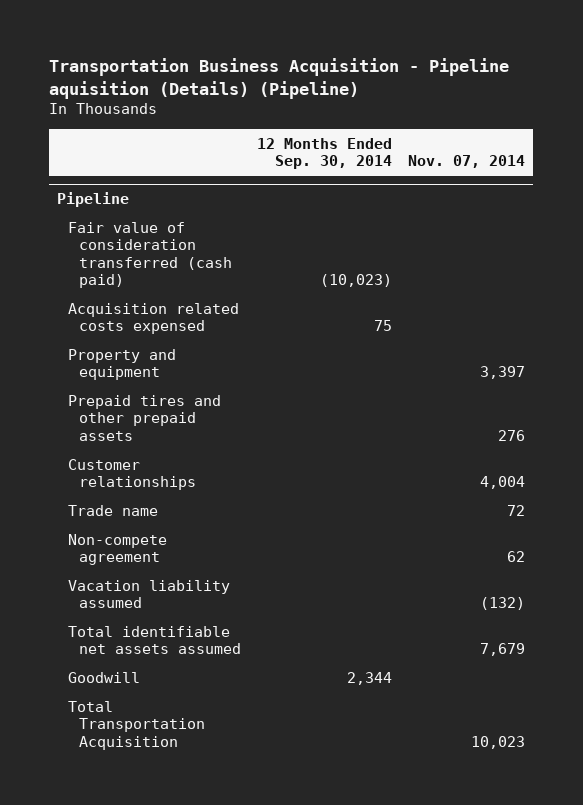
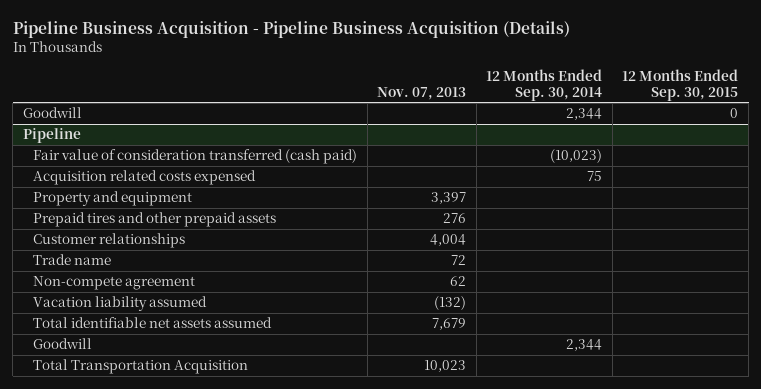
- Transportation Business Acquisition - Pipeline aquisition (Details) (Pipeline)
+ Pipeline Business Acquisition - Pipeline Business Acquisition (Details)
- | 12 Months Ended Sep. 30, 2014 | Nov. 07, 2014
+ | Nov. 07, 2013 | 12 Months Ended Sep. 30, 2014 | 12 Months Ended Sep. 30, 2015
+ Goodwill | | 2,344 | 0

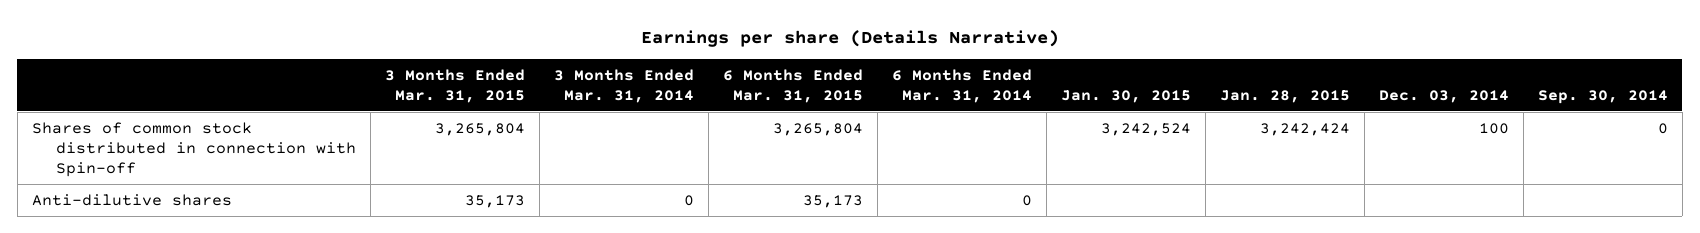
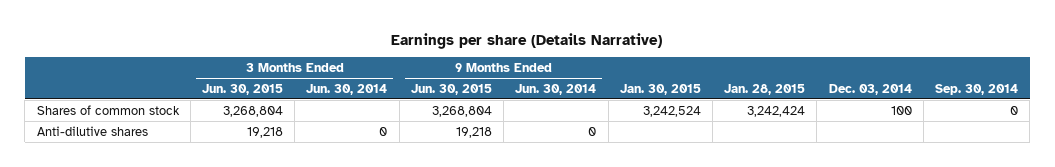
- | 3 Months Ended Mar. 31, 2015 | 3 Months Ended Mar. 31, 2014 | 6 Months Ended Mar. 31, 2015 | 6 Months Ended Mar. 31, 2014 | Jan. 30, 2015 | Jan. 28, 2015 | Dec. 03, 2014 | Sep. 30, 2014
+ | 3 Months Ended Jun. 30, 2015 | 3 Months Ended Jun. 30, 2014 | 9 Months Ended Jun. 30, 2015 | 9 Months Ended Jun. 30, 2014 | Jan. 30, 2015 | Jan. 28, 2015 | Dec. 03, 2014 | Sep. 30, 2014
- Shares of common stock distributed in connection with Spin-off | 3,265,804 | | 3,265,804 | | 3,242,524 | 3,242,424 | 100 | 0
+ Shares of common stock | 3,268,804 | | 3,268,804 | | 3,242,524 | 3,242,424 | 100 | 0

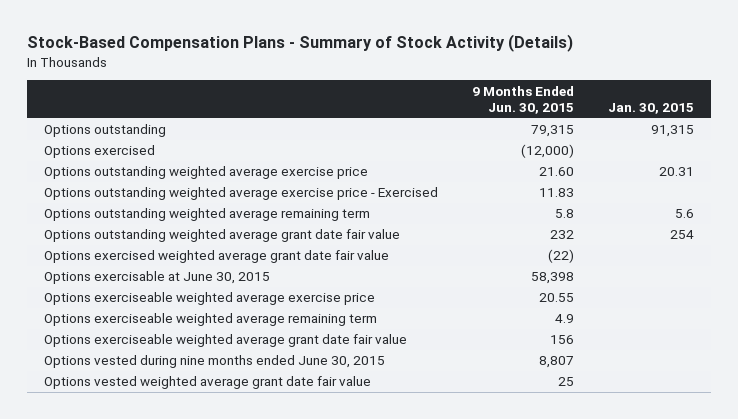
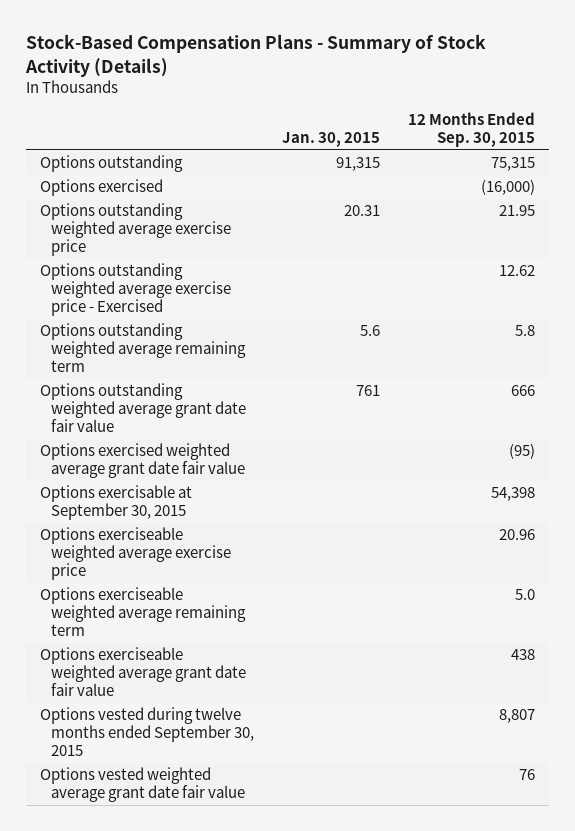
- | 9 Months Ended Jun. 30, 2015 | Jan. 30, 2015
+ | Jan. 30, 2015 | 12 Months Ended Sep. 30, 2015
- Options outstanding weighted average grant date fair value | 232 | 254
+ Options outstanding weighted average grant date fair value | 761 | 666
- Options exercisable at June 30, 2015 | 58,398 |
+ Options exercisable at September 30, 2015 | | 54,398
- Options vested during nine months ended June 30, 2015 | 8,807 |
+ Options vested during twelve months ended September 30, 2015 | | 8,807

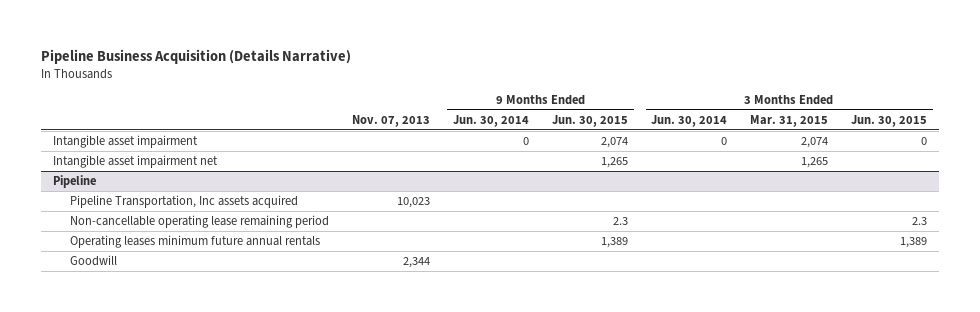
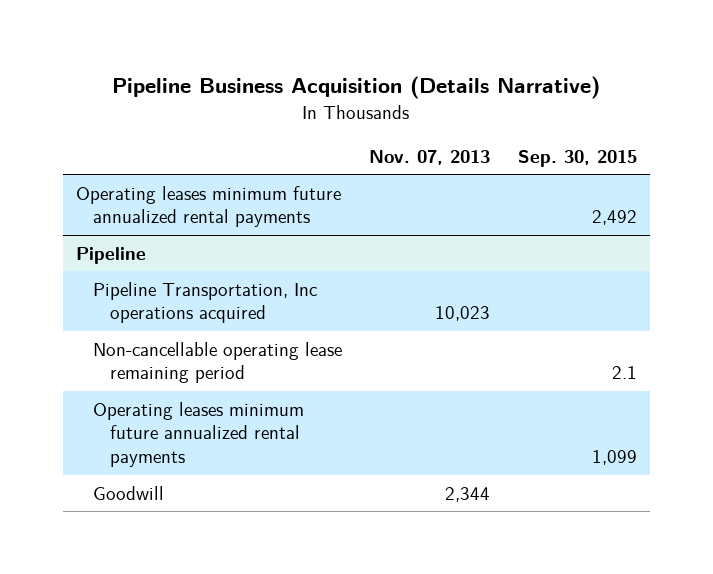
- | Nov. 07, 2013 | 9 Months Ended Jun. 30, 2014 | 9 Months Ended Jun. 30, 2015 | 3 Months Ended Jun. 30, 2014 | 3 Months Ended Mar. 31, 2015 | 3 Months Ended Jun. 30, 2015
+ | Nov. 07, 2013 | Sep. 30, 2015
- Intangible asset impairment | | 0 | 2,074 | 0 | 2,074 | 0
- Intangible asset impairment net | | | 1,265 | | 1,265 |
+ Operating leases minimum future annualized rental payments | | 2,492
@ Pipeline
- Pipeline Transportation, Inc assets acquired | 10,023 | | | | |
+ Pipeline Transportation, Inc operations acquired | 10,023 |
- Operating leases minimum future annual rentals | | | 1,389 | | | 1,389
+ Operating leases minimum future annualized rental payments | | 1,099

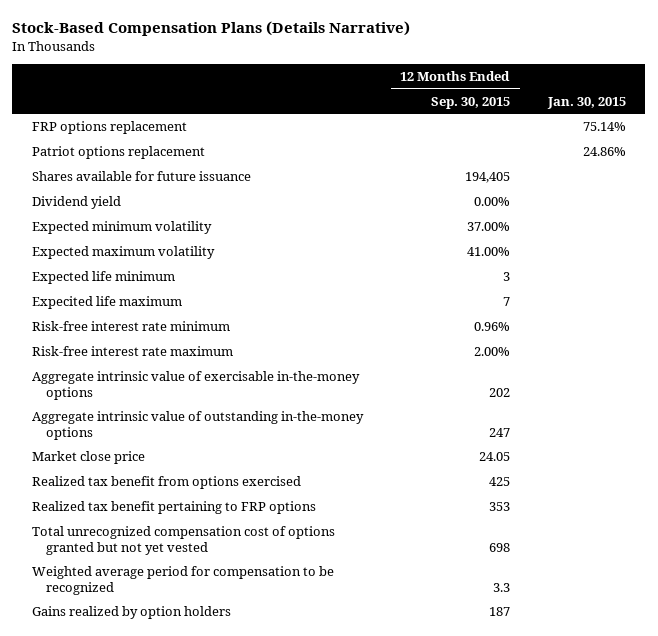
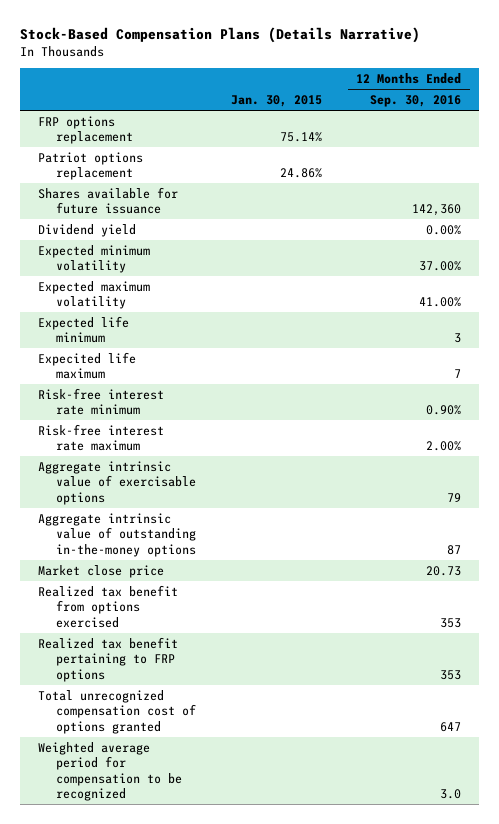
- | 12 Months Ended Sep. 30, 2015 | Jan. 30, 2015
+ | Jan. 30, 2015 | 12 Months Ended Sep. 30, 2016
- Aggregate intrinsic value of exercisable in-the-money options | 202 |
+ Aggregate intrinsic value of exercisable options | | 79
- Total unrecognized compensation cost of options granted but not yet vested | 698 |
+ Total unrecognized compensation cost of options granted | | 647
- Gains realized by option holders | 187 |

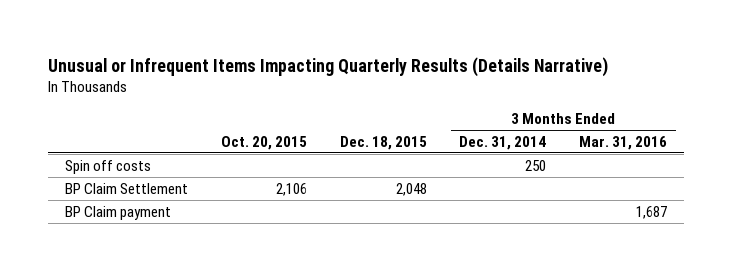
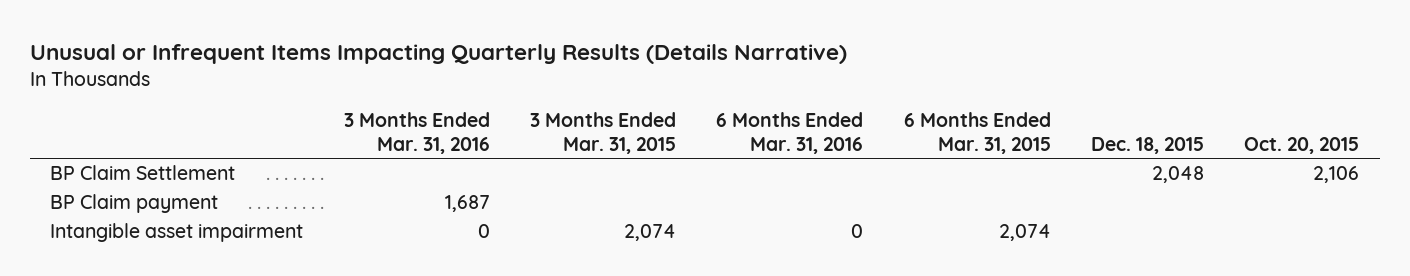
- | Oct. 20, 2015 | Dec. 18, 2015 | 3 Months Ended Dec. 31, 2014 | 3 Months Ended Mar. 31, 2016
+ | 3 Months Ended Mar. 31, 2016 | 3 Months Ended Mar. 31, 2015 | 6 Months Ended Mar. 31, 2016 | 6 Months Ended Mar. 31, 2015 | Dec. 18, 2015 | Oct. 20, 2015
- Spin off costs | | | 250 |
+ Intangible asset impairment | 0 | 2,074 | 0 | 2,074 | |

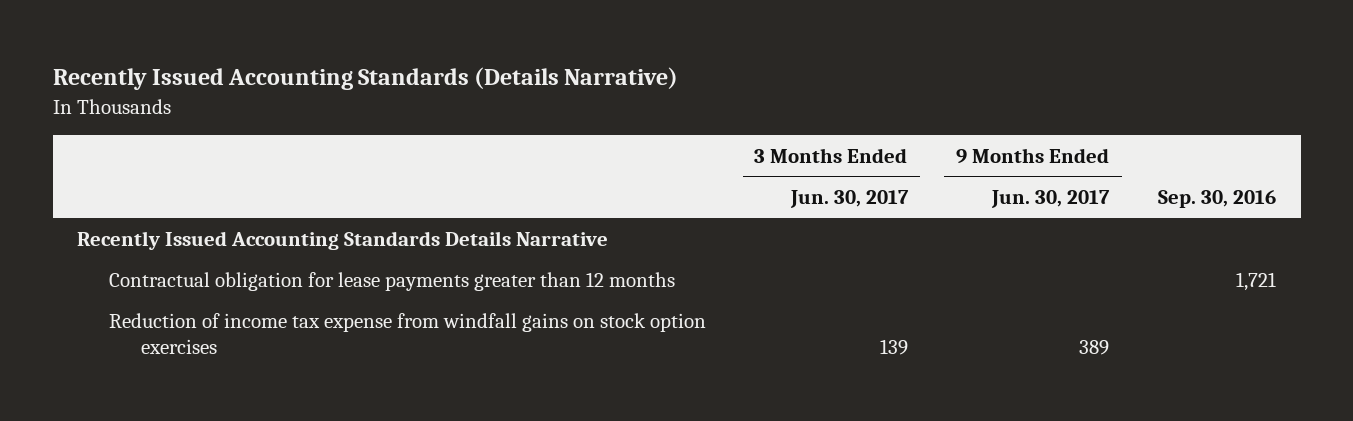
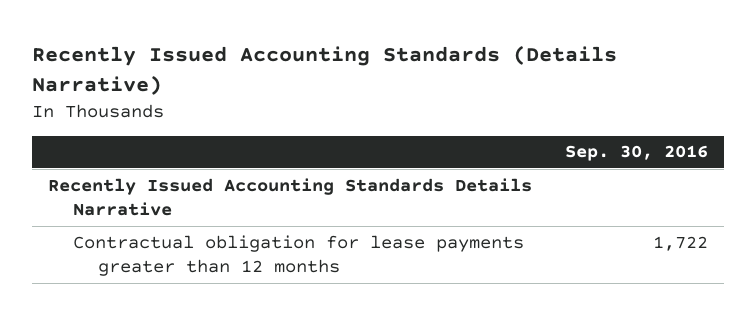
- | 3 Months Ended Jun. 30, 2017 | 9 Months Ended Jun. 30, 2017 | Sep. 30, 2016
+ | Sep. 30, 2016
- Contractual obligation for lease payments greater than 12 months | | | 1,721
- Reduction of income tax expense from windfall gains on stock option exercises | 139 | 389 |
+ Contractual obligation for lease payments greater than 12 months | 1,722

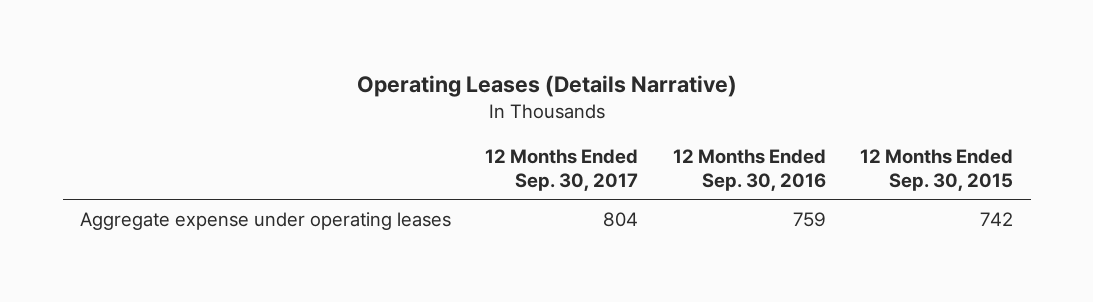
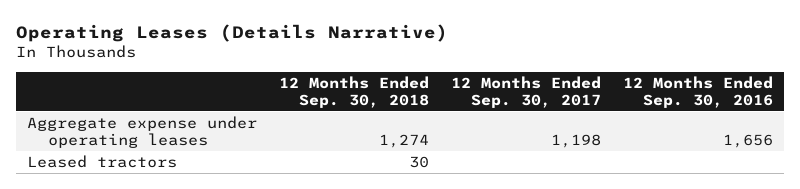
- | 12 Months Ended Sep. 30, 2017 | 12 Months Ended Sep. 30, 2016 | 12 Months Ended Sep. 30, 2015
+ | 12 Months Ended Sep. 30, 2018 | 12 Months Ended Sep. 30, 2017 | 12 Months Ended Sep. 30, 2016
- Aggregate expense under operating leases | 804 | 759 | 742
+ Aggregate expense under operating leases | 1,274 | 1,198 | 1,656
+ Leased tractors | 30 | |

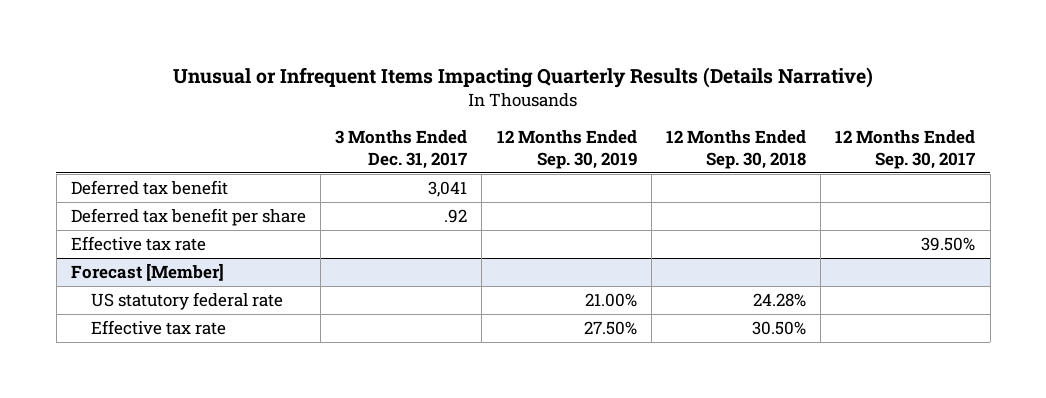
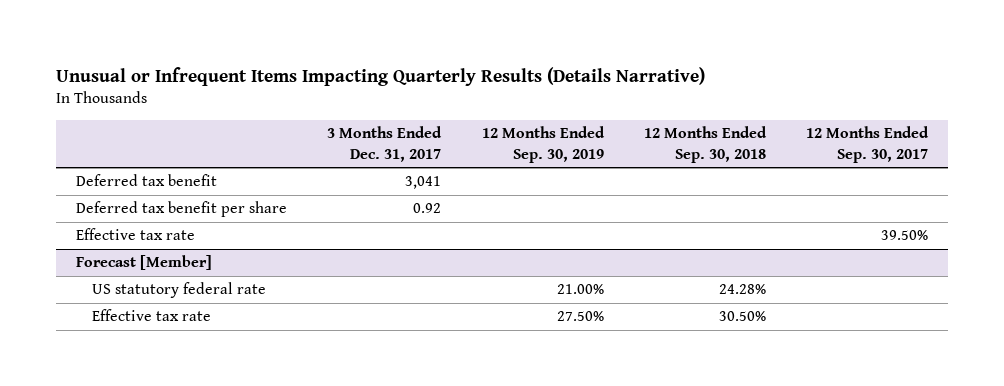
- Deferred tax benefit per share | .92 | | |
+ Deferred tax benefit per share | 0.92 | | |

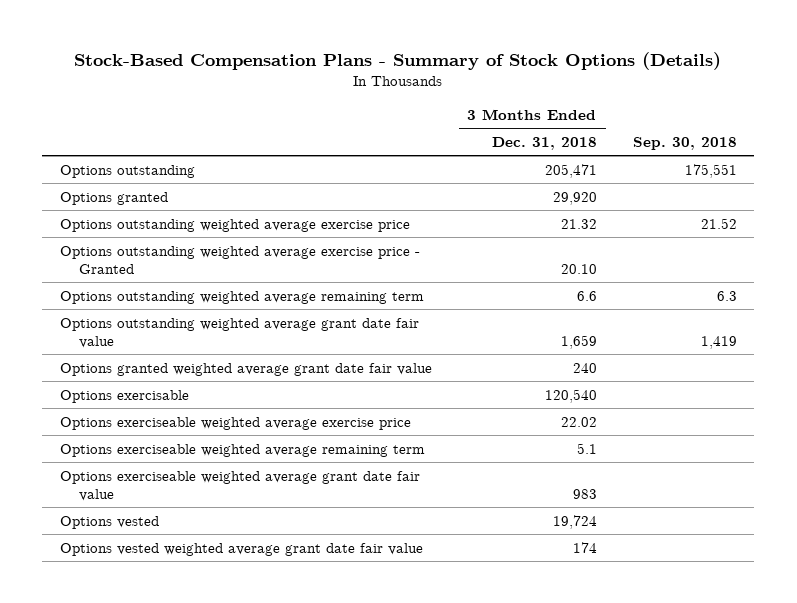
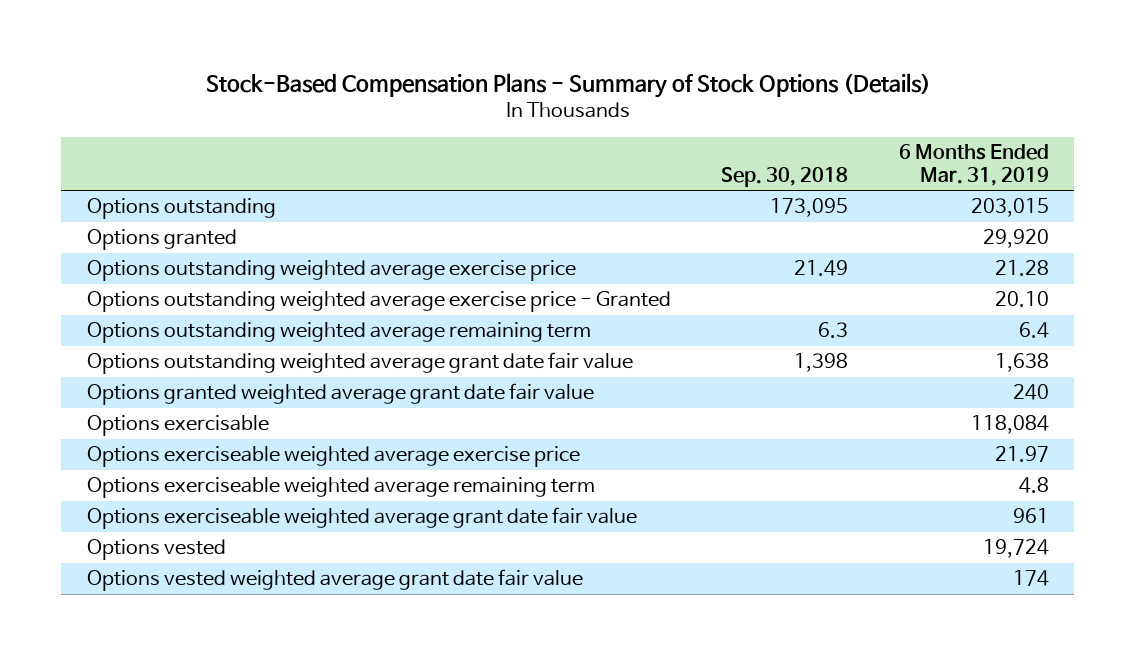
- | 3 Months Ended Dec. 31, 2018 | Sep. 30, 2018
+ | Sep. 30, 2018 | 6 Months Ended Mar. 31, 2019
- Options outstanding | 205,471 | 175,551
+ Options outstanding | 173,095 | 203,015
- Options outstanding weighted average exercise price | 21.32 | 21.52
+ Options outstanding weighted average exercise price | 21.49 | 21.28
- Options outstanding weighted average grant date fair value | 1,659 | 1,419
+ Options outstanding weighted average grant date fair value | 1,398 | 1,638

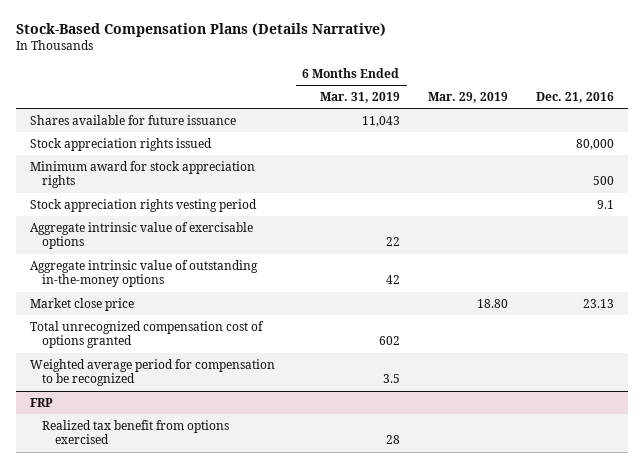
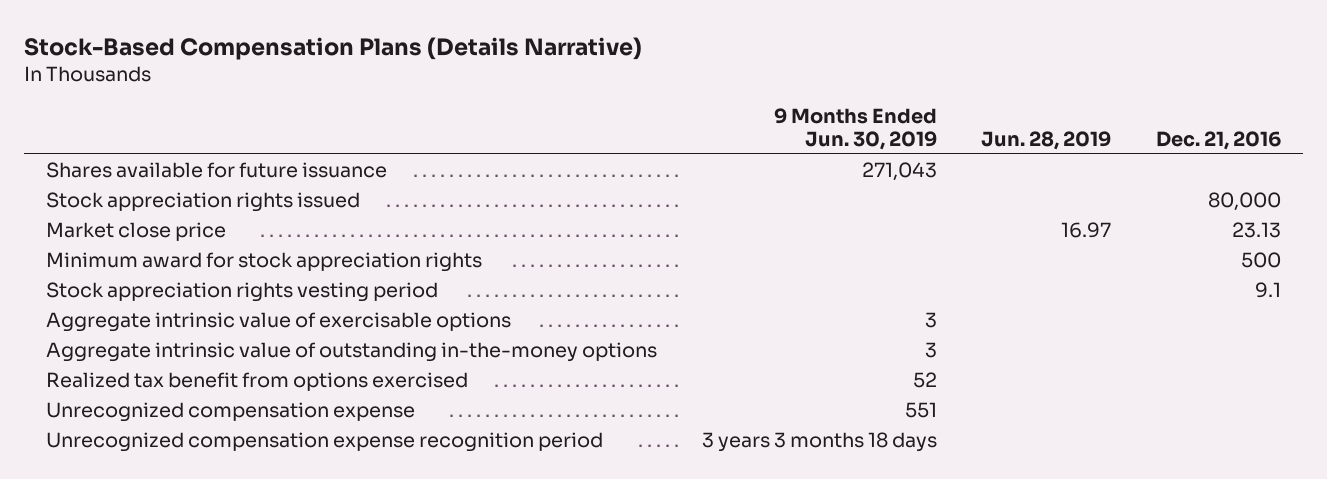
- | 6 Months Ended Mar. 31, 2019 | Mar. 29, 2019 | Dec. 21, 2016
+ | 9 Months Ended Jun. 30, 2019 | Jun. 28, 2019 | Dec. 21, 2016
moved up: Market close price | | 16.97 | 23.13
- Total unrecognized compensation cost of options granted | 602 | |
- Weighted average period for compensation to be recognized | 3.5 | |
- FRP
- Realized tax benefit from options exercised | 28 | |
+ Realized tax benefit from options exercised | 52 | |
+ Unrecognized compensation expense | 551 | |
+ Unrecognized compensation expense recognition period | 3 years 3 months 18 days | |

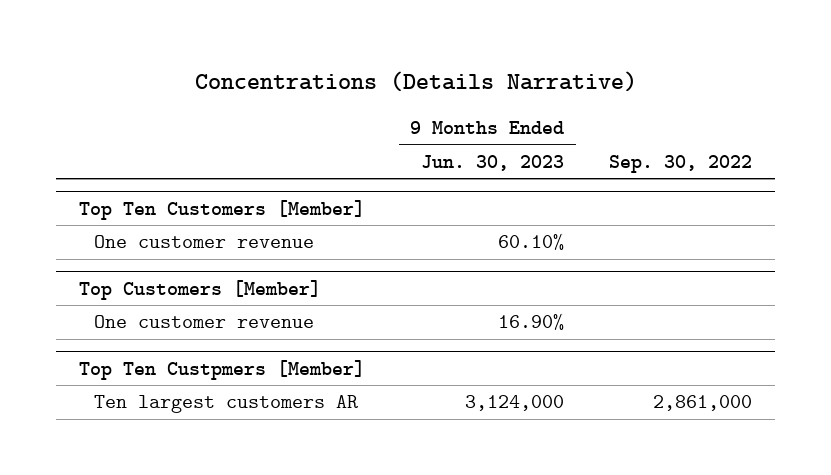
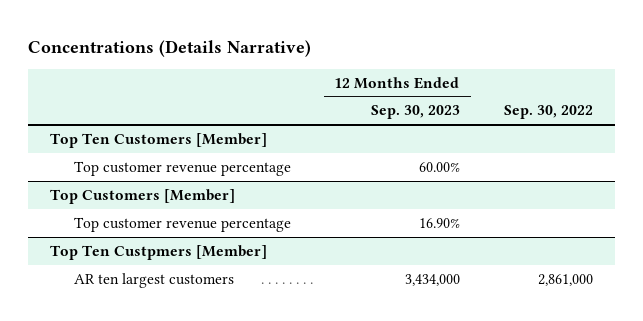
- | 9 Months Ended Jun. 30, 2023 | Sep. 30, 2022
+ | 12 Months Ended Sep. 30, 2023 | Sep. 30, 2022
@ Top Ten Customers [Member]
- One customer revenue | 60.10% |
+ Top customer revenue percentage | 60.00% |
@ Top Customers [Member]
- One customer revenue | 16.90% |
+ Top customer revenue percentage | 16.90% |
@ Top Ten Custpmers [Member]
- Ten largest customers AR | 3,124,000 | 2,861,000
+ AR ten largest customers | 3,434,000 | 2,861,000

